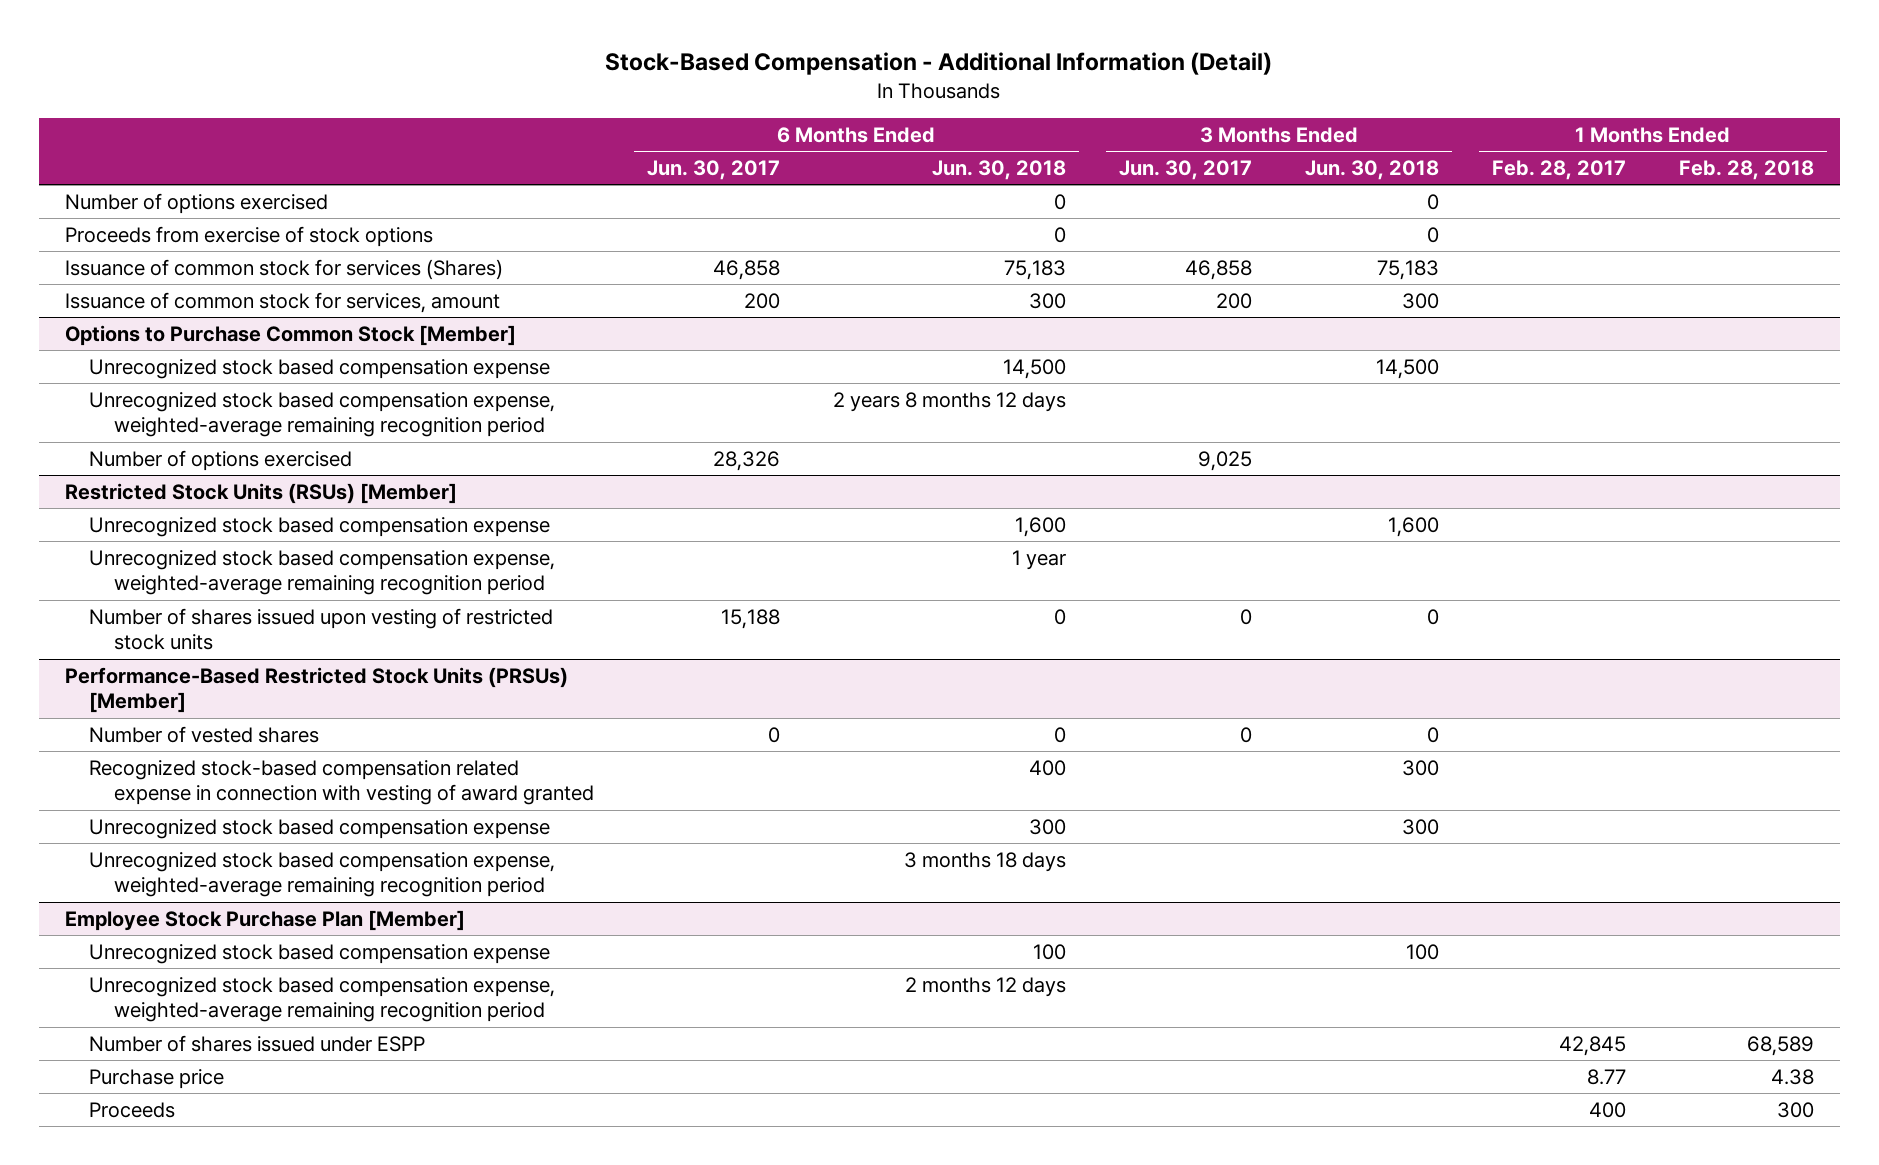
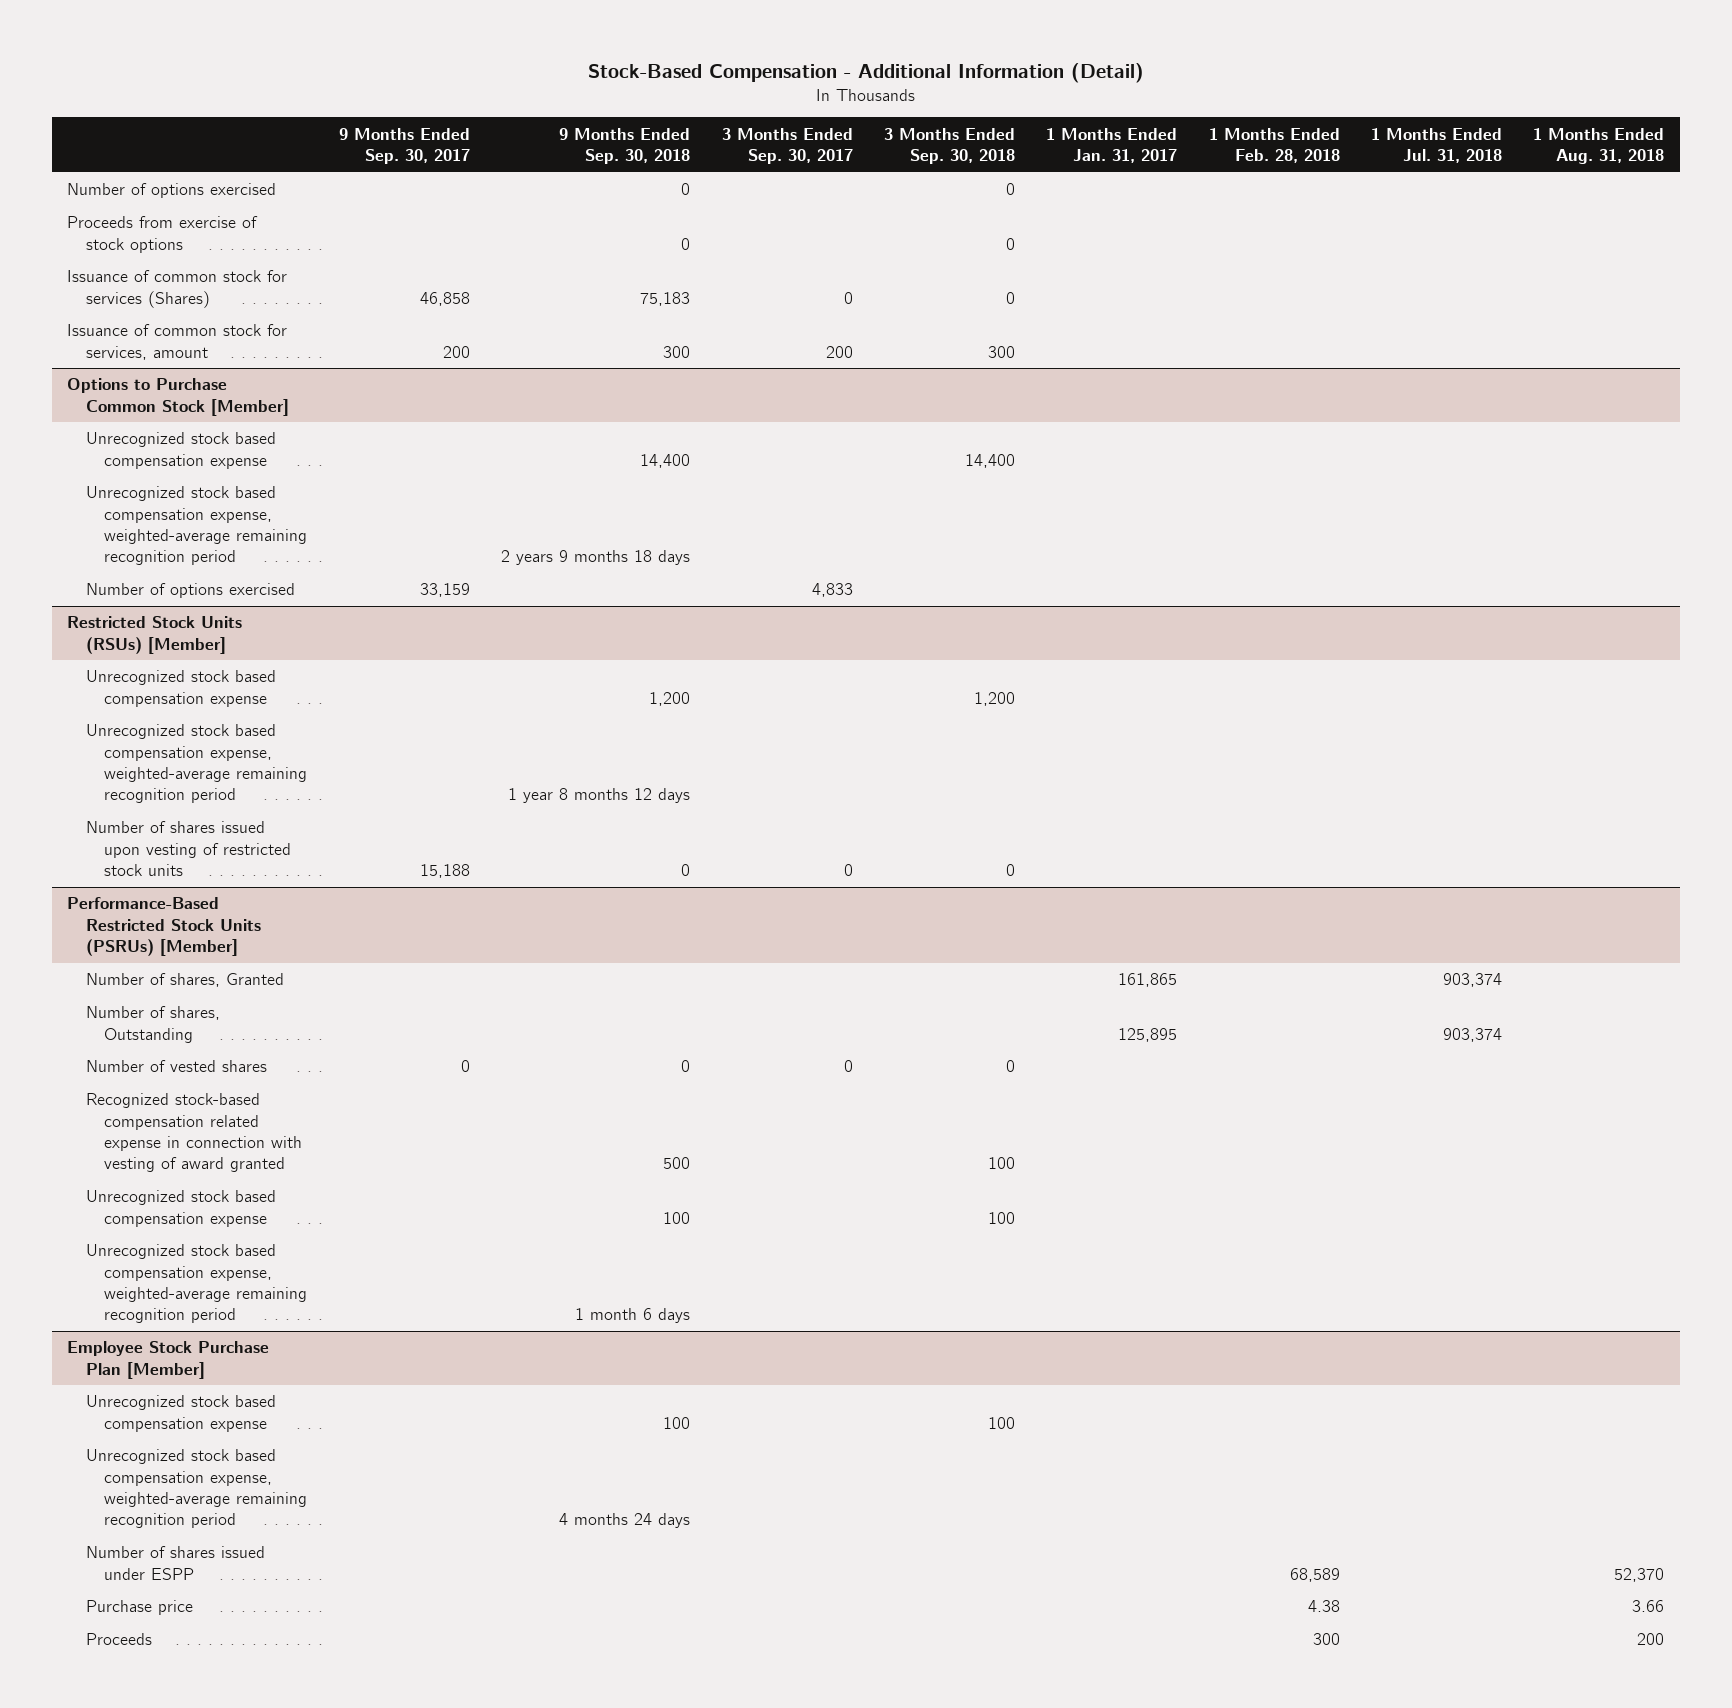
- | 6 Months Ended Jun. 30, 2017 | 6 Months Ended Jun. 30, 2018 | 3 Months Ended Jun. 30, 2017 | 3 Months Ended Jun. 30, 2018 | 1 Months Ended Feb. 28, 2017 | 1 Months Ended Feb. 28, 2018
+ | 9 Months Ended Sep. 30, 2017 | 9 Months Ended Sep. 30, 2018 | 3 Months Ended Sep. 30, 2017 | 3 Months Ended Sep. 30, 2018 | 1 Months Ended Jan. 31, 2017 | 1 Months Ended Feb. 28, 2018 | 1 Months Ended Jul. 31, 2018 | 1 Months Ended Aug. 31, 2018
- Performance-Based Restricted Stock Units (PRSUs) [Member]
+ Performance-Based Restricted Stock Units (PSRUs) [Member]
+ Number of shares, Granted | | | | | 161,865 | | 903,374 |
+ Number of shares, Outstanding | | | | | 125,895 | | 903,374 |

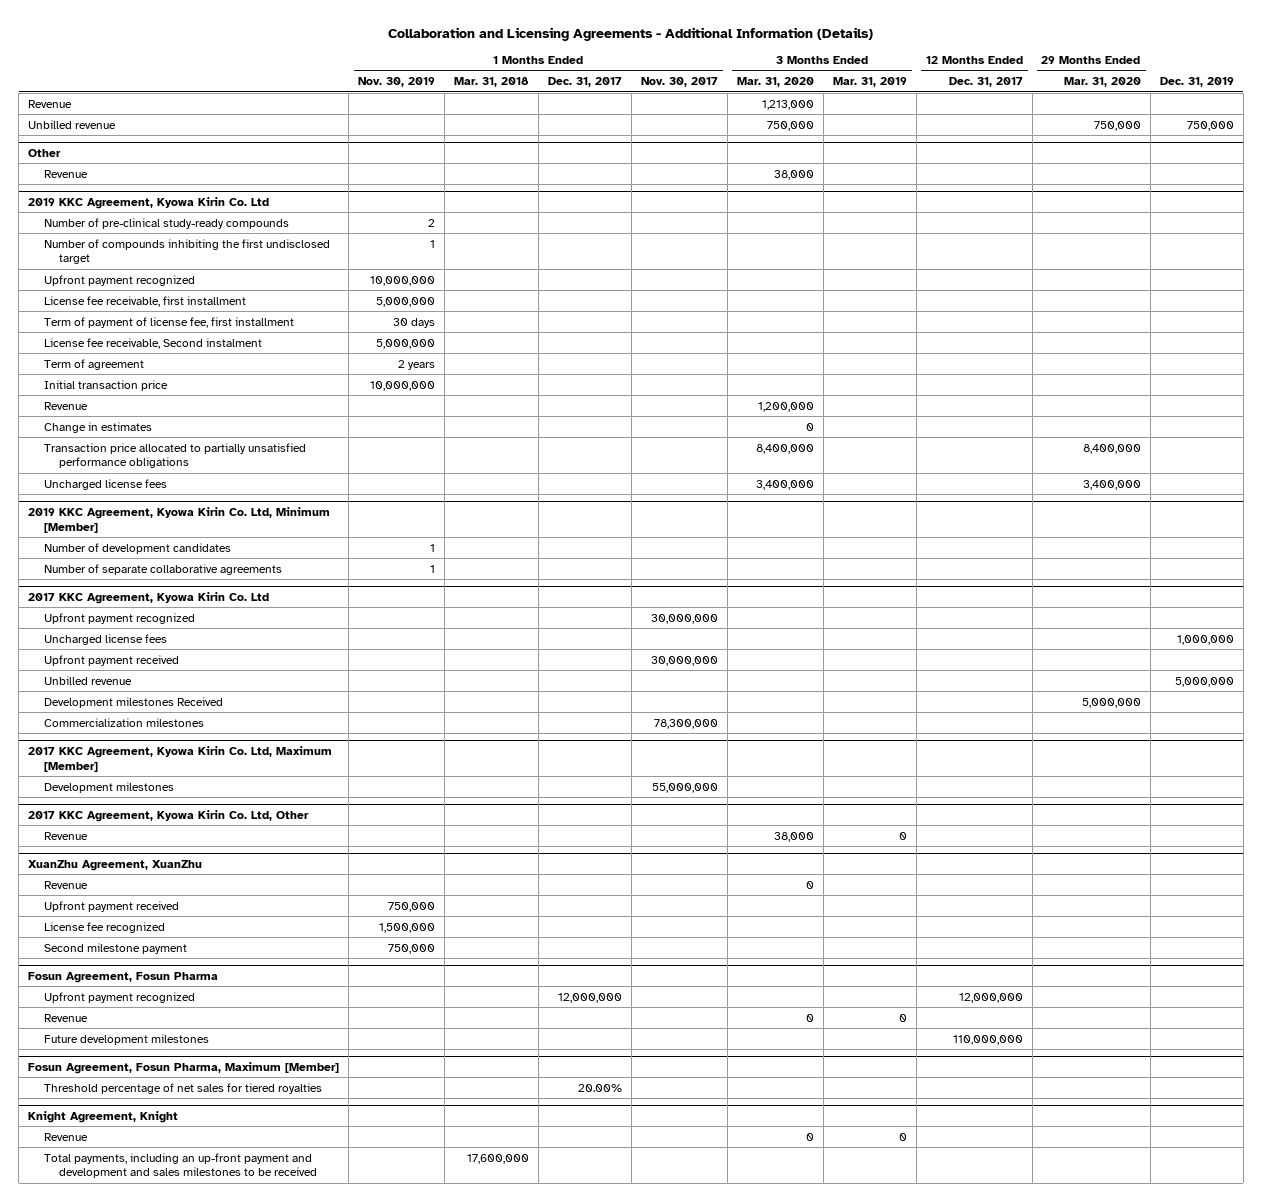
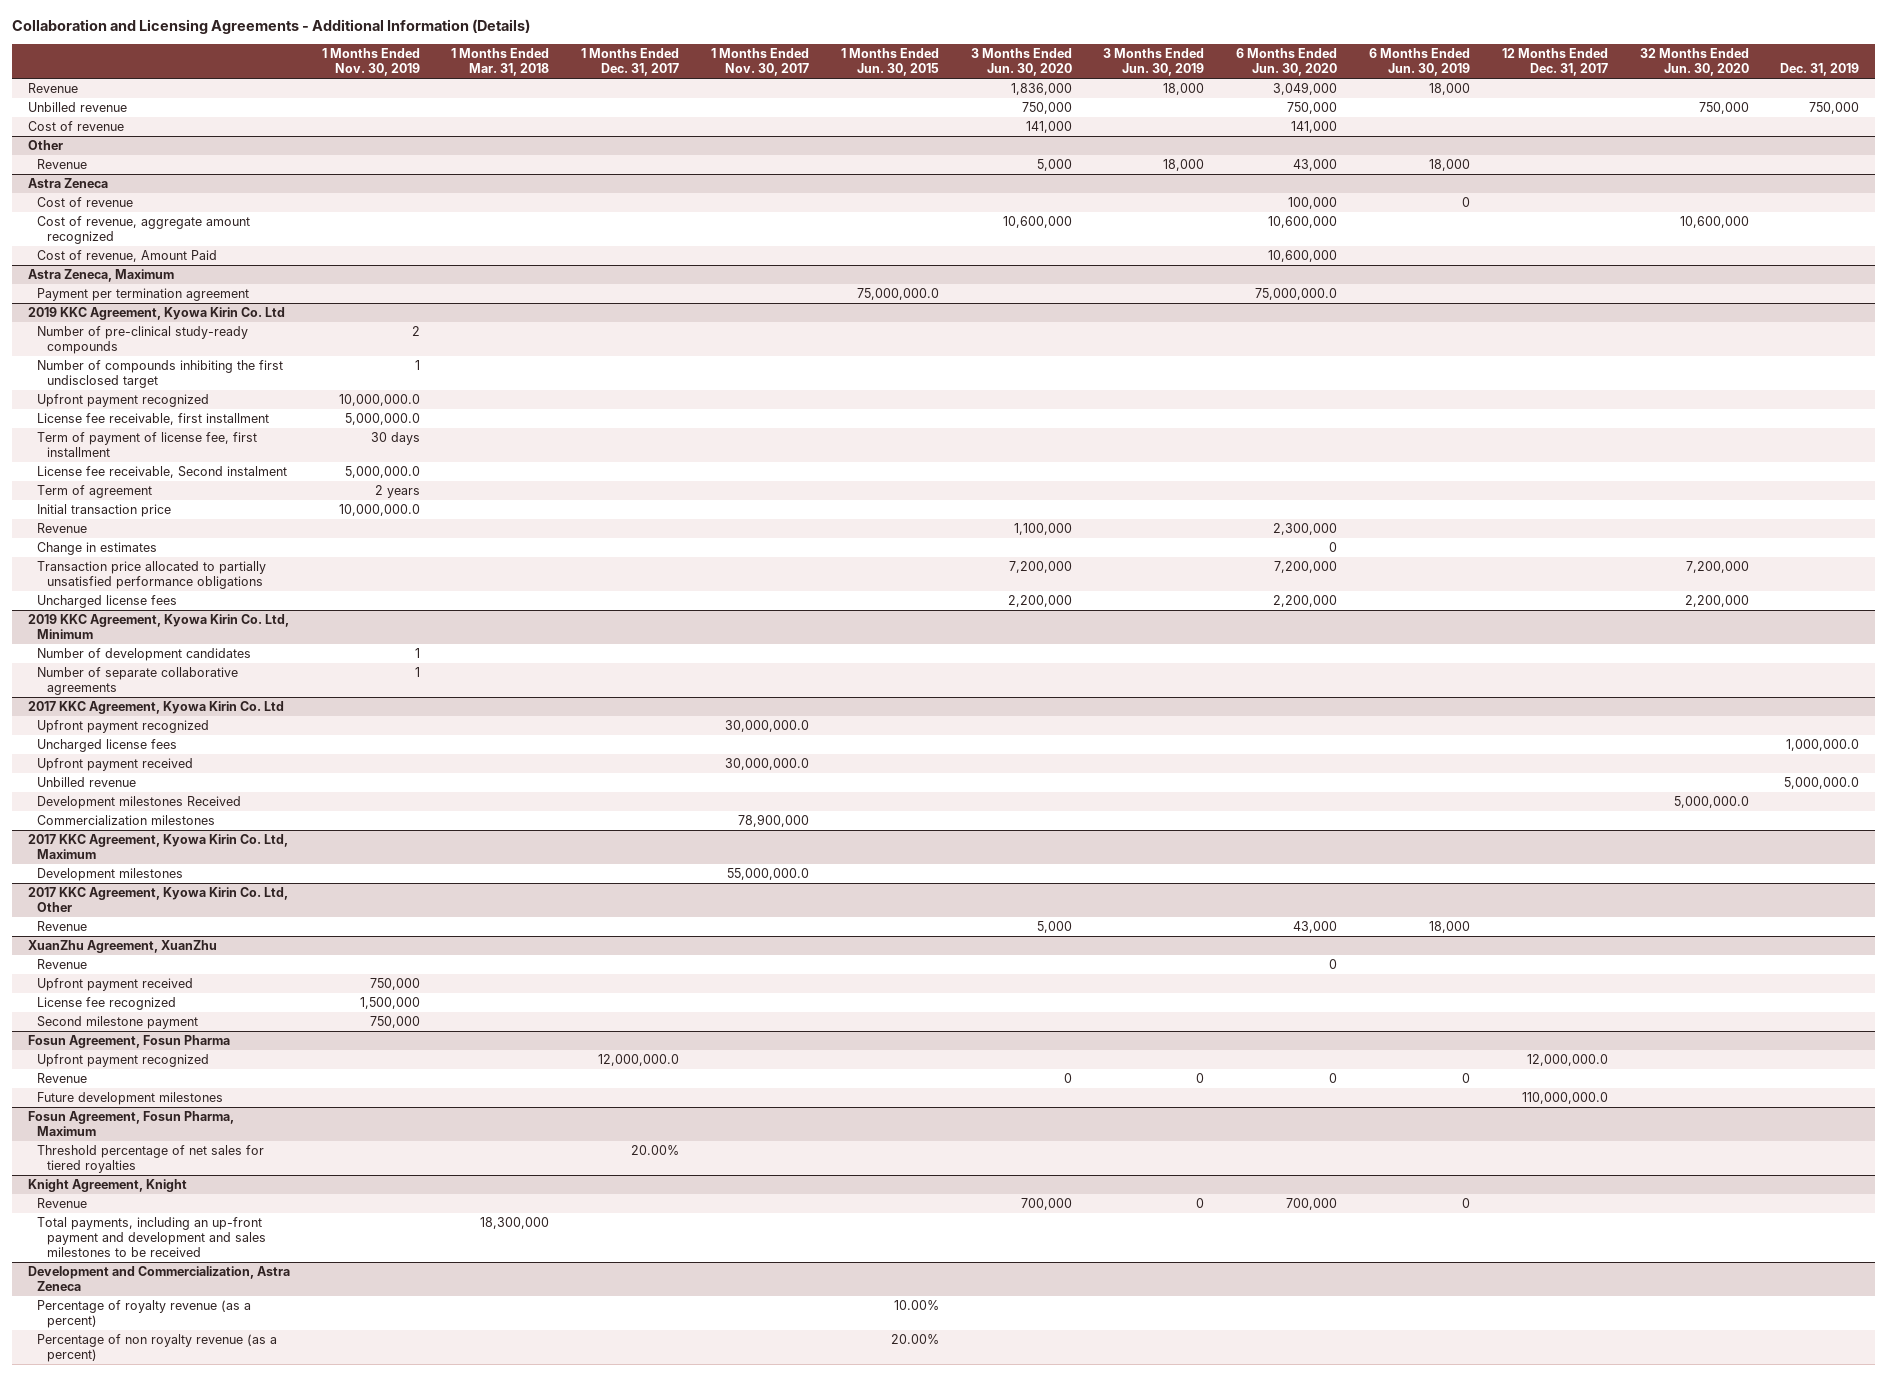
- | 1 Months Ended Nov. 30, 2019 | 1 Months Ended Mar. 31, 2018 | 1 Months Ended Dec. 31, 2017 | 1 Months Ended Nov. 30, 2017 | 3 Months Ended Mar. 31, 2020 | 3 Months Ended Mar. 31, 2019 | 12 Months Ended Dec. 31, 2017 | 29 Months Ended Mar. 31, 2020 | Dec. 31, 2019
+ | 1 Months Ended Nov. 30, 2019 | 1 Months Ended Mar. 31, 2018 | 1 Months Ended Dec. 31, 2017 | 1 Months Ended Nov. 30, 2017 | 1 Months Ended Jun. 30, 2015 | 3 Months Ended Jun. 30, 2020 | 3 Months Ended Jun. 30, 2019 | 6 Months Ended Jun. 30, 2020 | 6 Months Ended Jun. 30, 2019 | 12 Months Ended Dec. 31, 2017 | 32 Months Ended Jun. 30, 2020 | Dec. 31, 2019
+ Cost of revenue | | | | | | 141,000 | | 141,000 | | | |
+ Astra Zeneca
+ Cost of revenue | | | | | | | | 100,000 | 0 | | |
+ Cost of revenue, aggregate amount recognized | | | | | | 10,600,000 | | 10,600,000 | | | 10,600,000 |
+ Cost of revenue, Amount Paid | | | | | | | | 10,600,000 | | | |
+ Astra Zeneca, Maximum
+ Payment per termination agreement | | | | | 75,000,000.0 | | | 75,000,000.0 | | | |
@ 2019 KKC Agreement, Kyowa Kirin Co. Ltd
- Upfront payment recognized | 10,000,000 | | | | | | | |
- License fee receivable, first installment | 5,000,000 | | | | | | | |
+ Upfront payment recognized | 10,000,000.0 | | | | | | | | | | |
+ License fee receivable, first installment | 5,000,000.0 | | | | | | | | | | |
- License fee receivable, Second instalment | 5,000,000 | | | | | | | |
+ License fee receivable, Second instalment | 5,000,000.0 | | | | | | | | | | |
- Initial transaction price | 10,000,000 | | | | | | | |
+ Initial transaction price | 10,000,000.0 | | | | | | | | | | |
- 2019 KKC Agreement, Kyowa Kirin Co. Ltd, Minimum [Member]
+ 2019 KKC Agreement, Kyowa Kirin Co. Ltd, Minimum
@ 2017 KKC Agreement, Kyowa Kirin Co. Ltd
- Upfront payment recognized | | | | 30,000,000 | | | | |
- Uncharged license fees | | | | | | | | | 1,000,000
- Upfront payment received | | | | 30,000,000 | | | | |
- Unbilled revenue | | | | | | | | | 5,000,000
+ Upfront payment recognized | | | | 30,000,000.0 | | | | | | | |
+ Uncharged license fees | | | | | | | | | | | | 1,000,000.0
+ Upfront payment received | | | | 30,000,000.0 | | | | | | | |
+ Unbilled revenue | | | | | | | | | | | | 5,000,000.0
- Commercialization milestones | | | | 78,300,000 | | | | |
- 2017 KKC Agreement, Kyowa Kirin Co. Ltd, Maximum [Member]
- Development milestones | | | | 55,000,000 | | | | |
@ 2017 KKC Agreement, Kyowa Kirin Co. Ltd
+ Commercialization milestones | | | | 78,900,000 | | | | | | | |
+ 2017 KKC Agreement, Kyowa Kirin Co. Ltd, Maximum
+ Development milestones | | | | 55,000,000.0 | | | | | | | |
@ Fosun Agreement, Fosun Pharma
- Upfront payment recognized | | | 12,000,000 | | | | 12,000,000 | |
+ Upfront payment recognized | | | 12,000,000.0 | | | | | | | 12,000,000.0 | |
- Future development milestones | | | | | | | 110,000,000 | |
- Fosun Agreement, Fosun Pharma, Maximum [Member]
@ Fosun Agreement, Fosun Pharma
+ Future development milestones | | | | | | | | | | 110,000,000.0 | |
+ Fosun Agreement, Fosun Pharma, Maximum
@ Knight Agreement, Knight
- Total payments, including an up-front payment and development and sales milestones to be received | | 17,600,000 | | | | | | |
+ Total payments, including an up-front payment and development and sales milestones to be received | | 18,300,000 | | | | | | | | | |
+ Development and Commercialization, Astra Zeneca
+ Percentage of royalty revenue (as a percent) | | | | | 10.00% | | | | | | |
+ Percentage of non royalty revenue (as a percent) | | | | | 20.00% | | | | | | |

